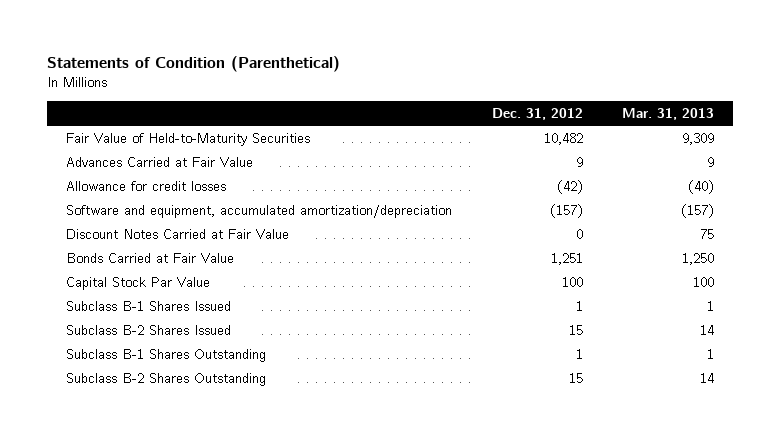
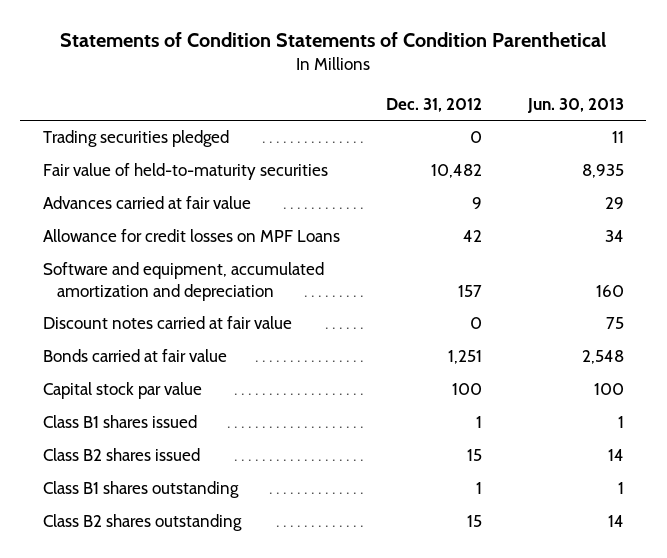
- Statements of Condition (Parenthetical)
+ Statements of Condition Statements of Condition Parenthetical
- | Dec. 31, 2012 | Mar. 31, 2013
+ | Dec. 31, 2012 | Jun. 30, 2013
- Fair Value of Held-to-Maturity Securities | 10,482 | 9,309
- Advances Carried at Fair Value | 9 | 9
- Allowance for credit losses | (42) | (40)
- Software and equipment, accumulated amortization/depreciation | (157) | (157)
- Discount Notes Carried at Fair Value | 0 | 75
- Bonds Carried at Fair Value | 1,251 | 1,250
- Capital Stock Par Value | 100 | 100
- Subclass B-1 Shares Issued | 1 | 1
- Subclass B-2 Shares Issued | 15 | 14
- Subclass B-1 Shares Outstanding | 1 | 1
- Subclass B-2 Shares Outstanding | 15 | 14
+ Trading securities pledged | 0 | 11
+ Fair value of held-to-maturity securities | 10,482 | 8,935
+ Advances carried at fair value | 9 | 29
+ Allowance for credit losses on MPF Loans | 42 | 34
+ Software and equipment, accumulated amortization and depreciation | 157 | 160
+ Discount notes carried at fair value | 0 | 75
+ Bonds carried at fair value | 1,251 | 2,548
+ Capital stock par value | 100 | 100
+ Class B1 shares issued | 1 | 1
+ Class B2 shares issued | 15 | 14
+ Class B1 shares outstanding | 1 | 1
+ Class B2 shares outstanding | 15 | 14

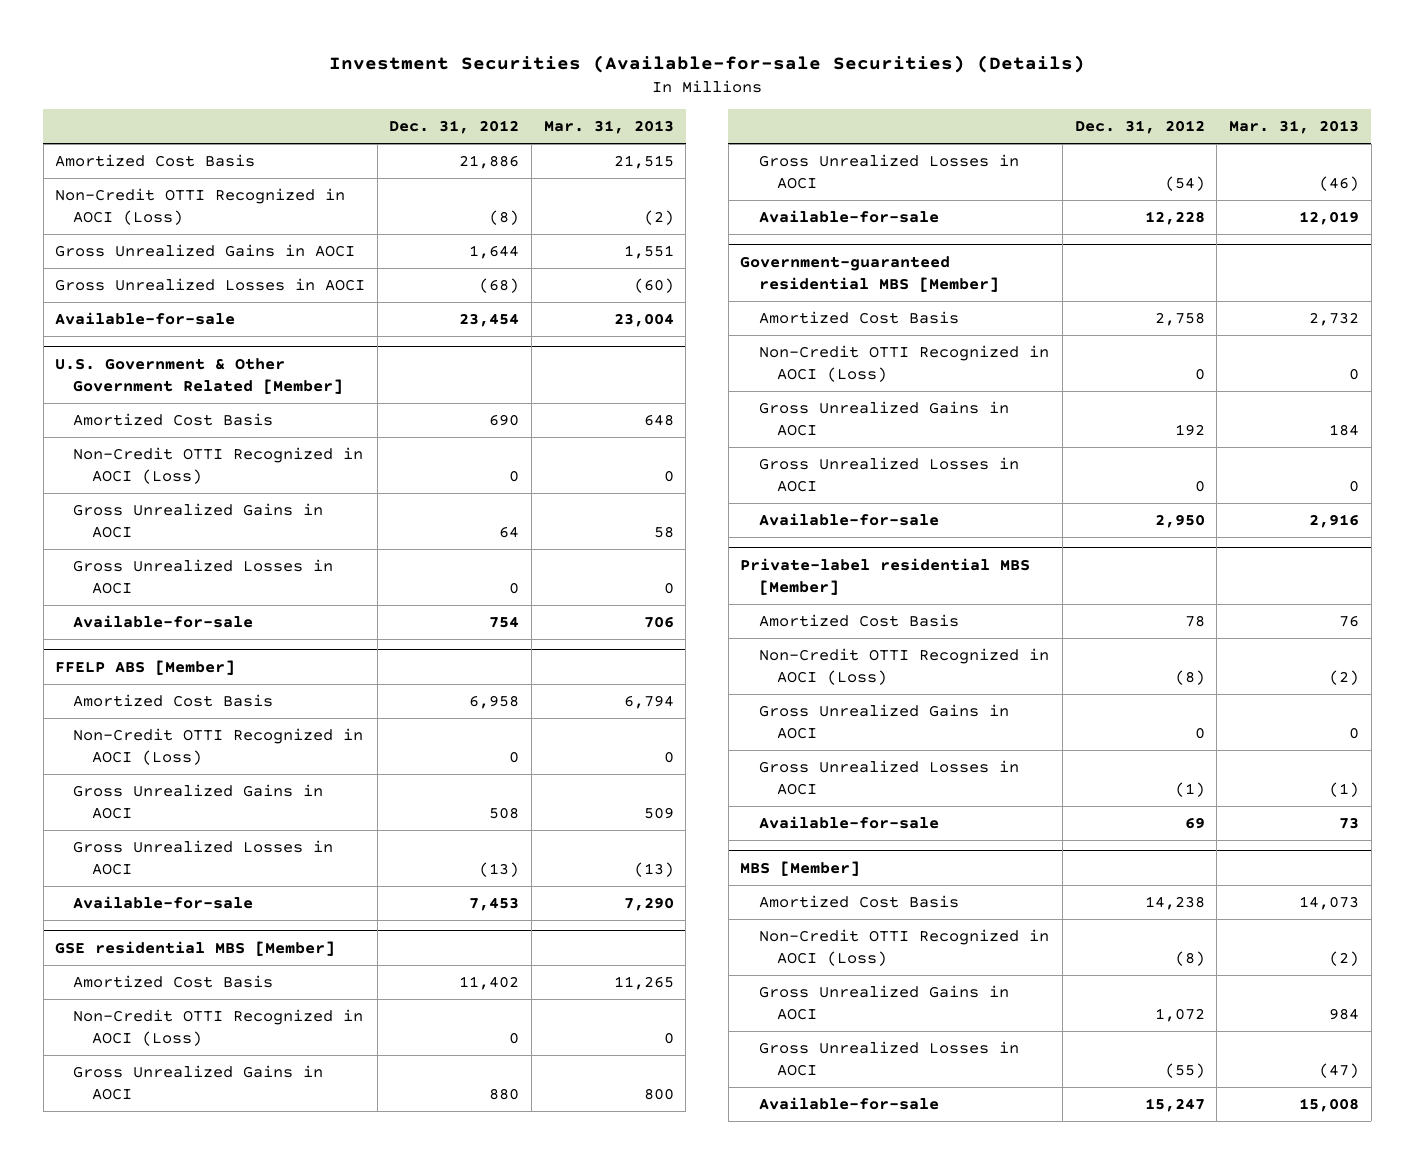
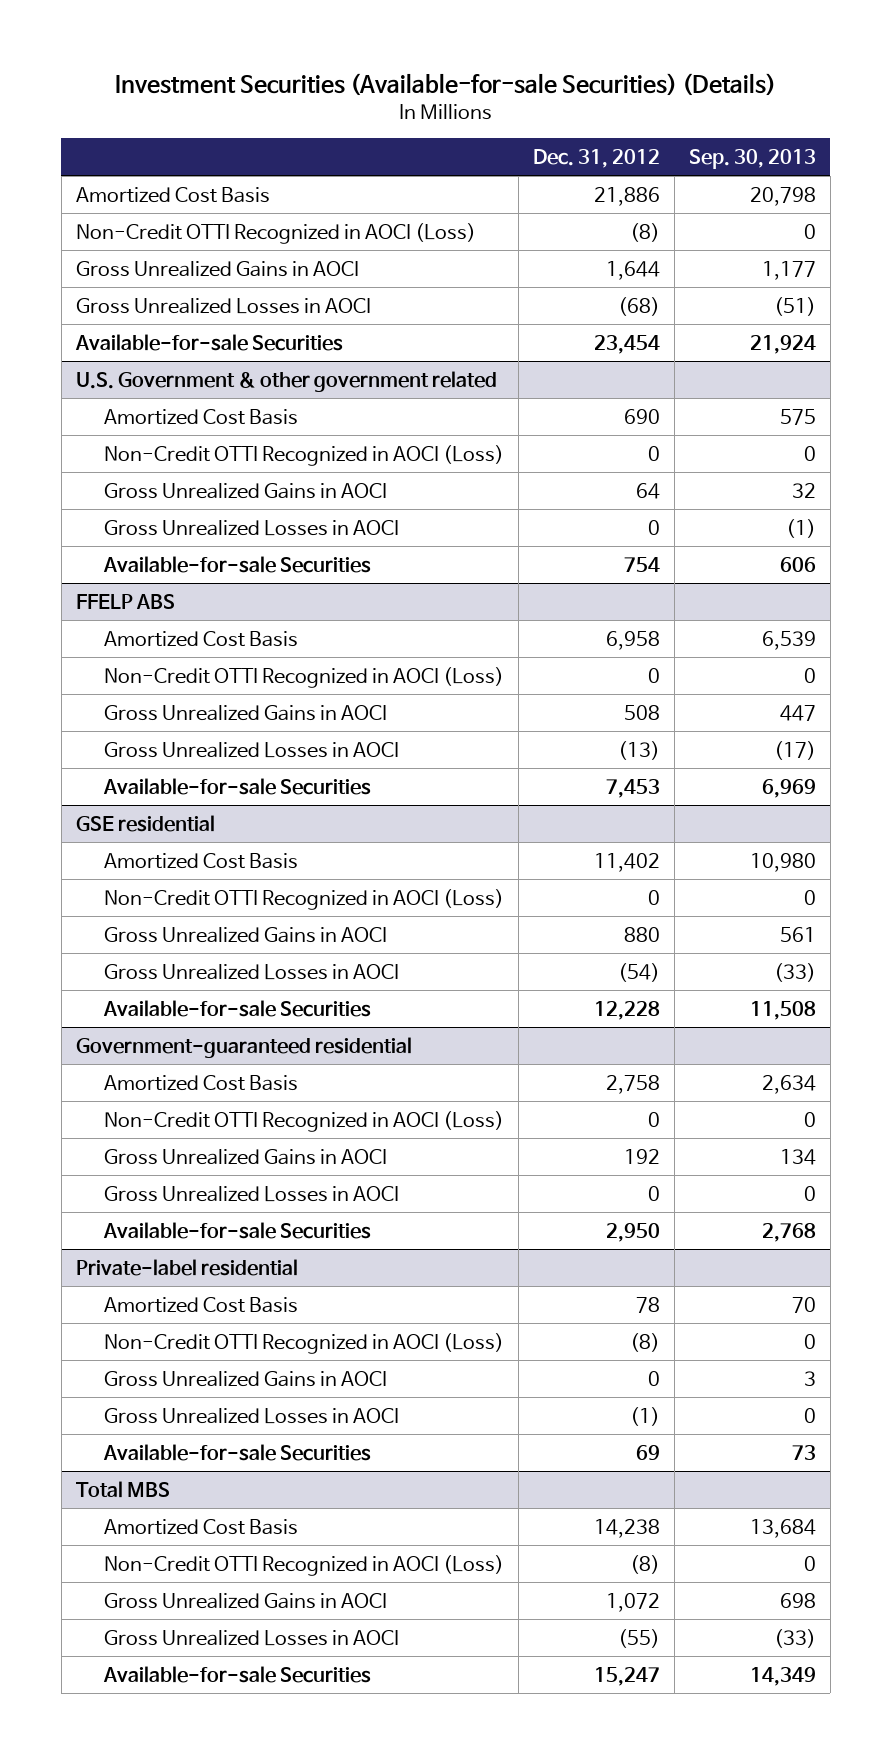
- | Dec. 31, 2012 | Mar. 31, 2013
+ | Dec. 31, 2012 | Sep. 30, 2013
- Available-for-sale | 23,454 | 23,004
- U.S. Government & Other Government Related [Member]
+ Available-for-sale Securities | 23,454 | 21,924
+ U.S. Government & other government related
- Available-for-sale | 754 | 706
- FFELP ABS [Member]
+ Available-for-sale Securities | 754 | 606
+ FFELP ABS
- Available-for-sale | 7,453 | 7,290
- GSE residential MBS [Member]
+ Available-for-sale Securities | 7,453 | 6,969
+ GSE residential
- Available-for-sale | 12,228 | 12,019
- Government-guaranteed residential MBS [Member]
+ Available-for-sale Securities | 12,228 | 11,508
+ Government-guaranteed residential
- Available-for-sale | 2,950 | 2,916
- Private-label residential MBS [Member]
+ Available-for-sale Securities | 2,950 | 2,768
+ Private-label residential
- Available-for-sale | 69 | 73
- MBS [Member]
+ Available-for-sale Securities | 69 | 73
+ Total MBS
- Available-for-sale | 15,247 | 15,008
+ Available-for-sale Securities | 15,247 | 14,349

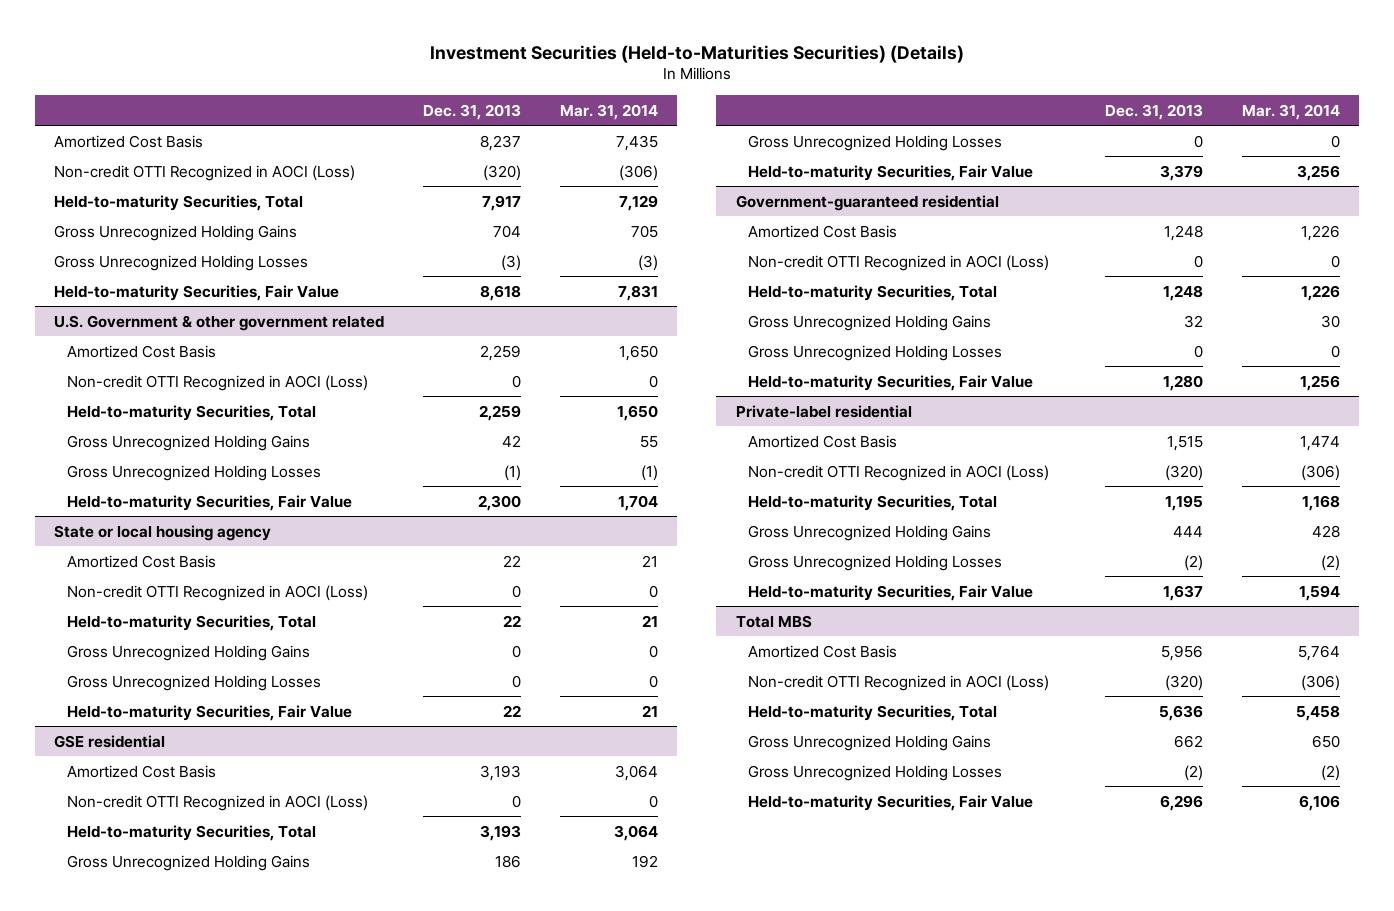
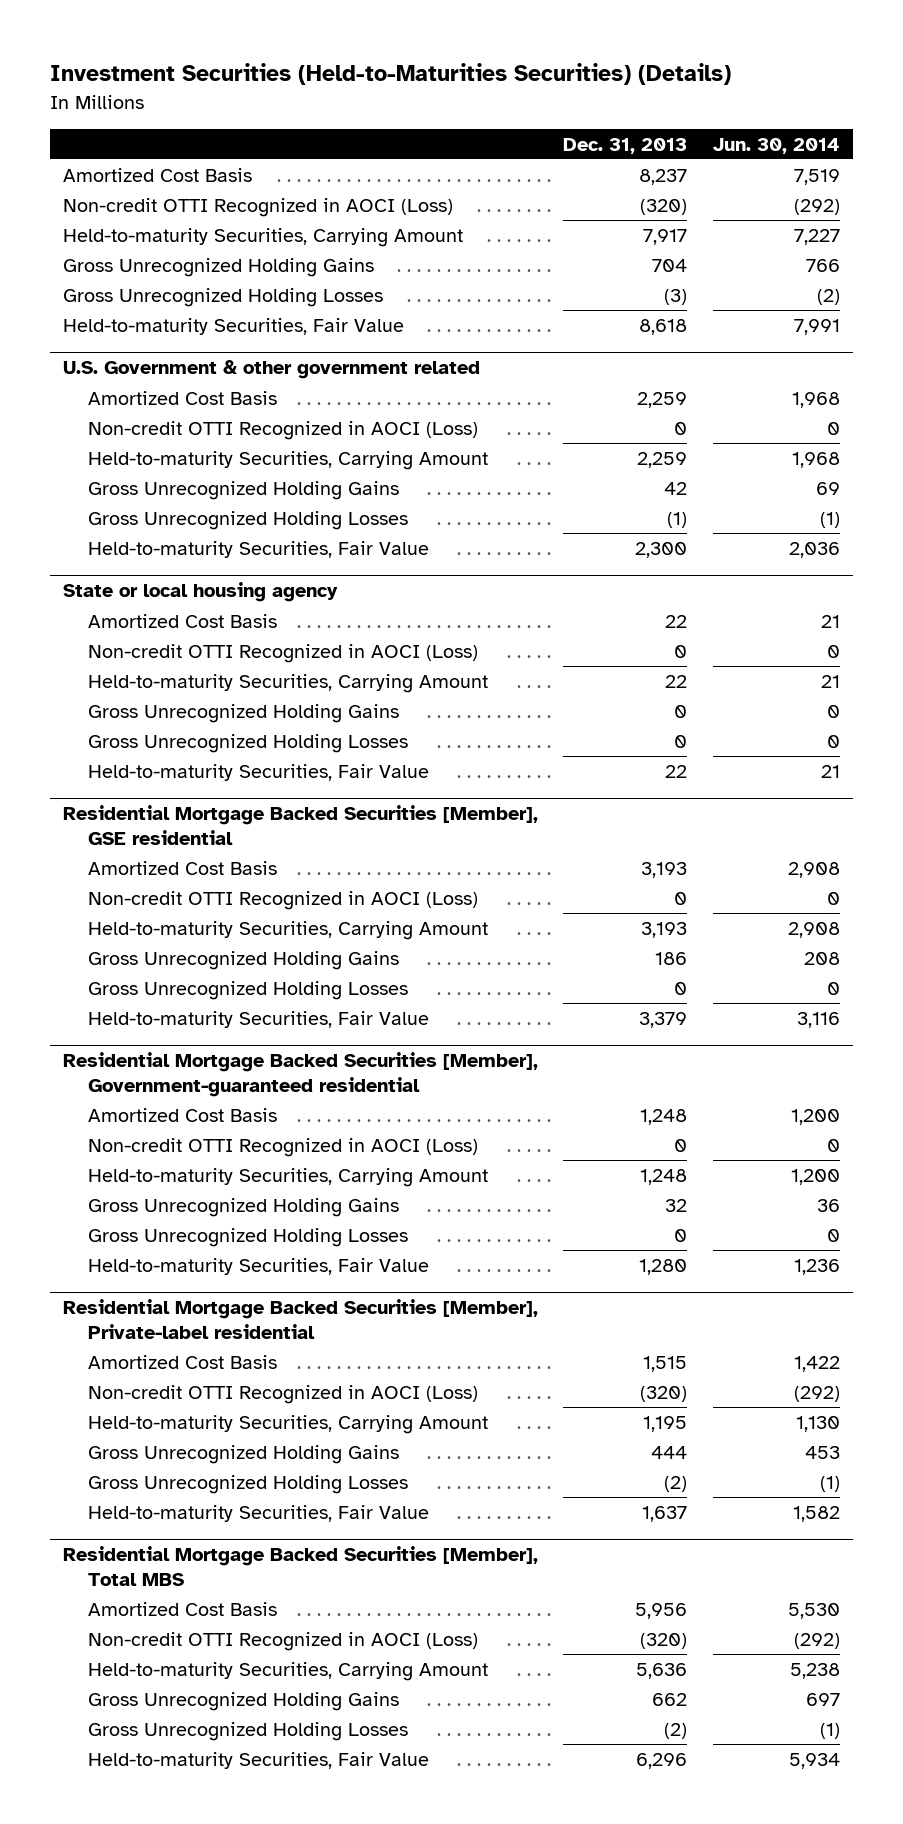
- | Dec. 31, 2013 | Mar. 31, 2014
+ | Dec. 31, 2013 | Jun. 30, 2014
- Held-to-maturity Securities, Total | 7,917 | 7,129
+ Held-to-maturity Securities, Carrying Amount | 7,917 | 7,227
@ U.S. Government & other government related
- Held-to-maturity Securities, Total | 2,259 | 1,650
+ Held-to-maturity Securities, Carrying Amount | 2,259 | 1,968
@ State or local housing agency
- Held-to-maturity Securities, Total | 22 | 21
+ Held-to-maturity Securities, Carrying Amount | 22 | 21
- GSE residential
+ Residential Mortgage Backed Securities [Member], GSE residential
- Held-to-maturity Securities, Total | 3,193 | 3,064
+ Held-to-maturity Securities, Carrying Amount | 3,193 | 2,908
- Government-guaranteed residential
+ Residential Mortgage Backed Securities [Member], Government-guaranteed residential
- Held-to-maturity Securities, Total | 1,248 | 1,226
+ Held-to-maturity Securities, Carrying Amount | 1,248 | 1,200
- Private-label residential
+ Residential Mortgage Backed Securities [Member], Private-label residential
- Held-to-maturity Securities, Total | 1,195 | 1,168
+ Held-to-maturity Securities, Carrying Amount | 1,195 | 1,130
- Total MBS
+ Residential Mortgage Backed Securities [Member], Total MBS
- Held-to-maturity Securities, Total | 5,636 | 5,458
+ Held-to-maturity Securities, Carrying Amount | 5,636 | 5,238

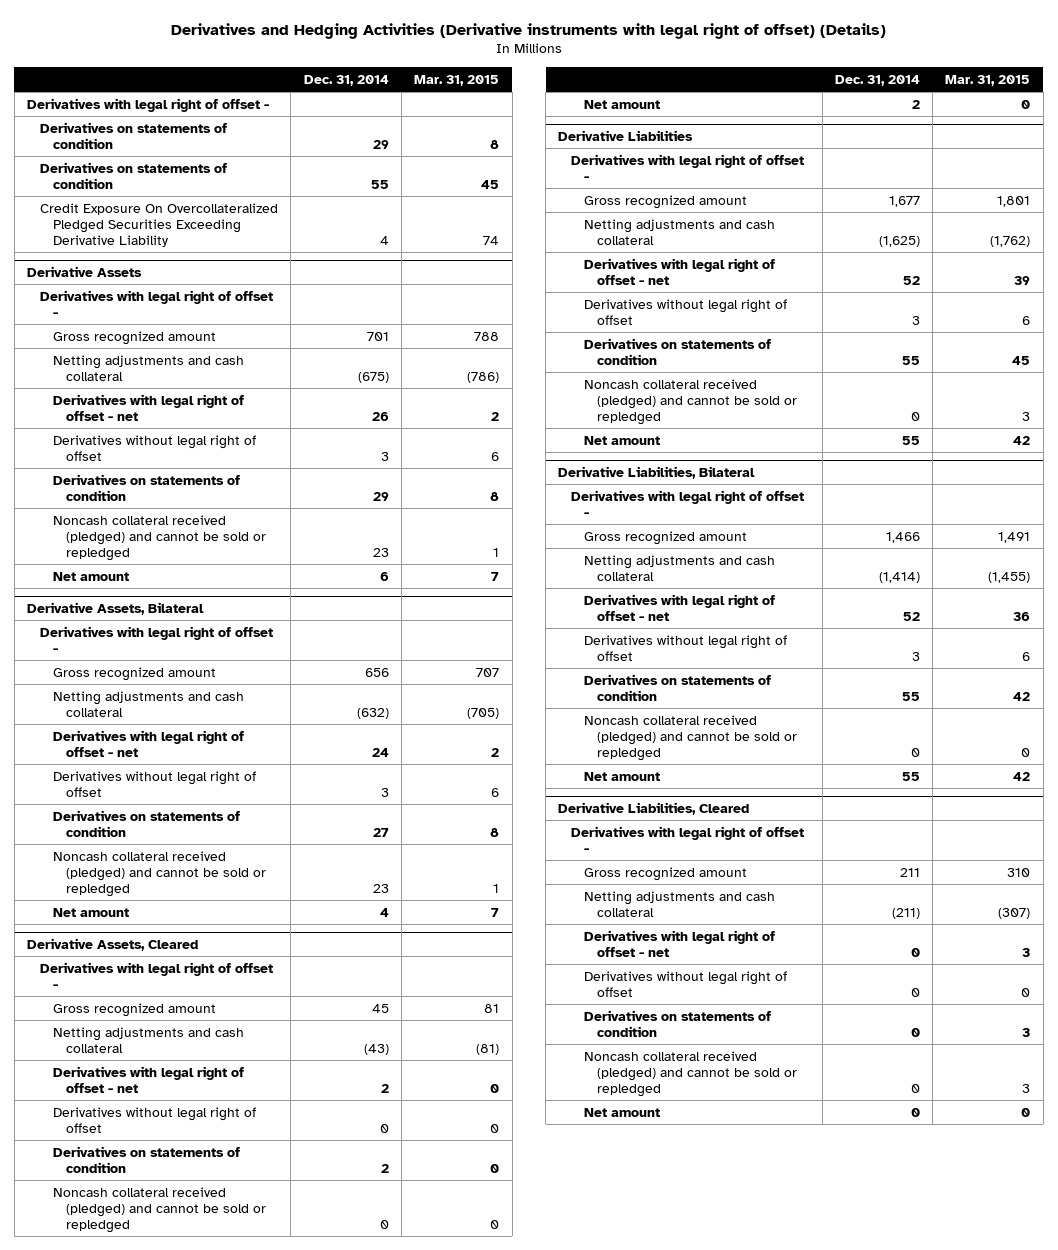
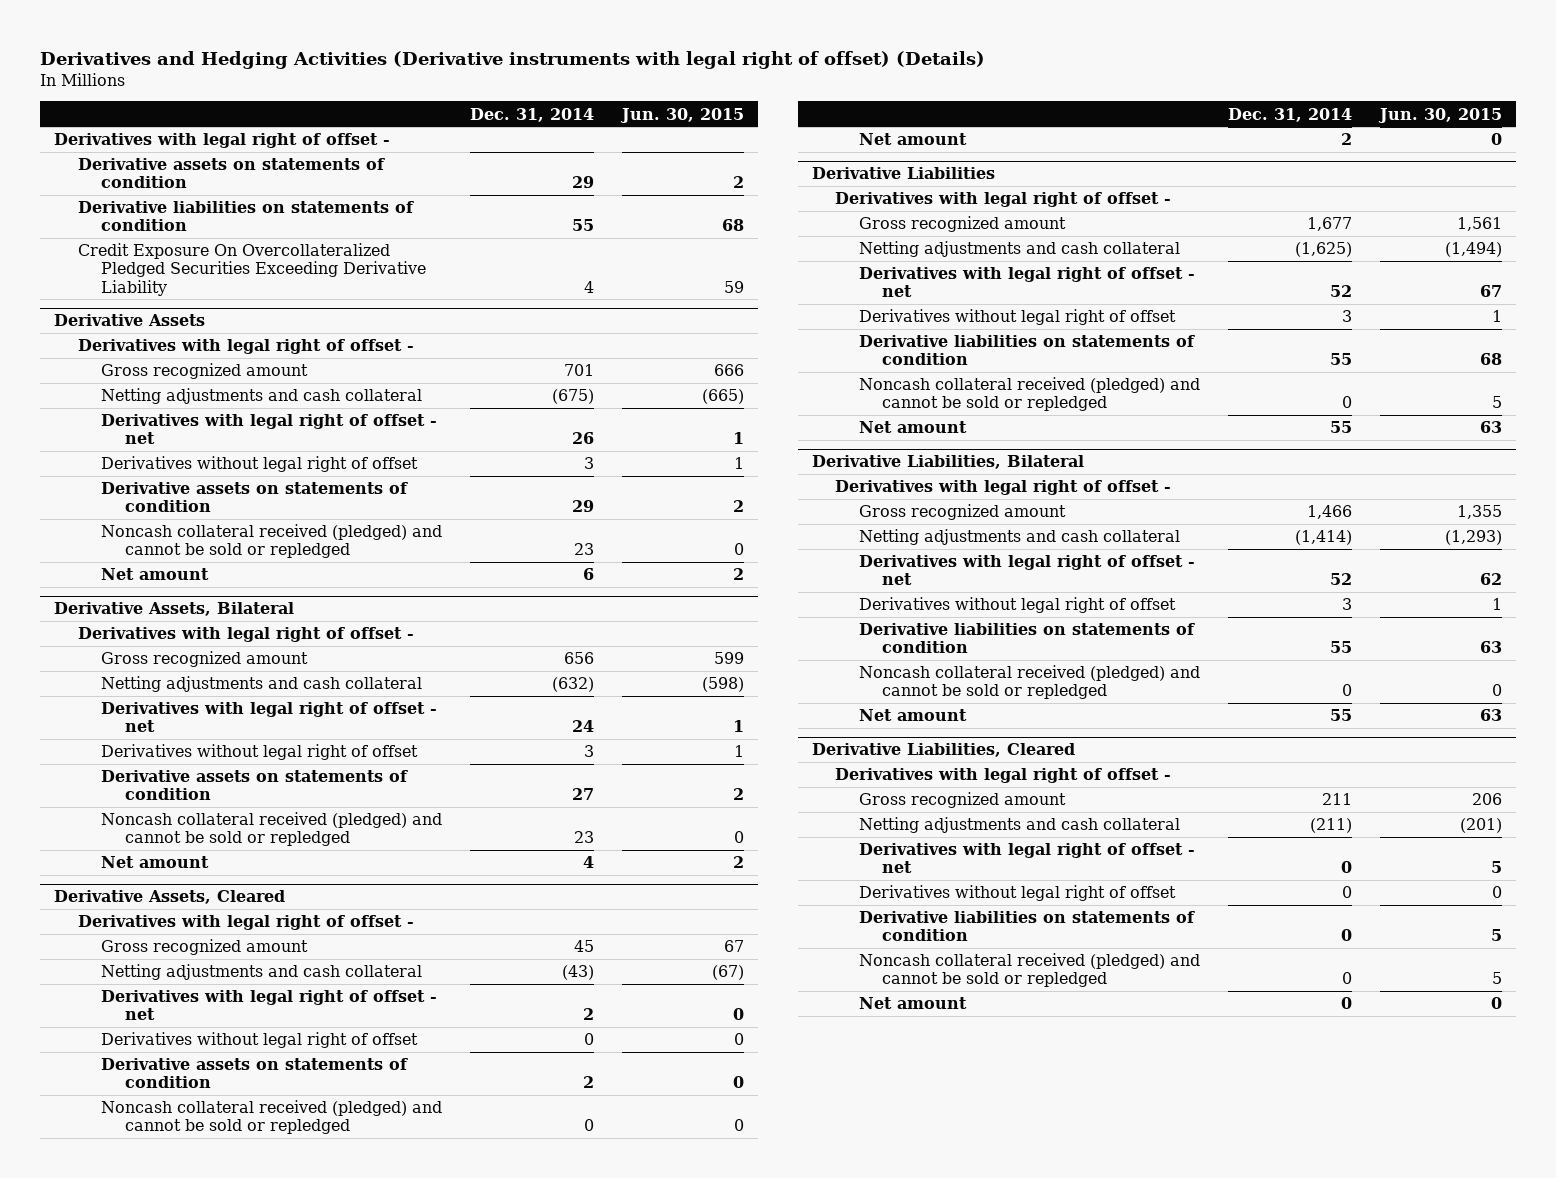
- | Dec. 31, 2014 | Mar. 31, 2015
+ | Dec. 31, 2014 | Jun. 30, 2015
- Derivatives on statements of condition | 29 | 8
- Derivatives on statements of condition | 55 | 45
+ Derivative assets on statements of condition | 29 | 2
+ Derivative liabilities on statements of condition | 55 | 68
@ Derivative Assets
- Derivatives on statements of condition | 29 | 8
+ Derivative assets on statements of condition | 29 | 2
@ Derivative Assets, Bilateral
- Derivatives on statements of condition | 27 | 8
+ Derivative assets on statements of condition | 27 | 2
@ Derivative Assets, Cleared
- Derivatives on statements of condition | 2 | 0
+ Derivative assets on statements of condition | 2 | 0
@ Derivative Liabilities
- Derivatives on statements of condition | 55 | 45
+ Derivative liabilities on statements of condition | 55 | 68
@ Derivative Liabilities, Bilateral
- Derivatives on statements of condition | 55 | 42
+ Derivative liabilities on statements of condition | 55 | 63
@ Derivative Liabilities, Cleared
- Derivatives on statements of condition | 0 | 3
+ Derivative liabilities on statements of condition | 0 | 5

